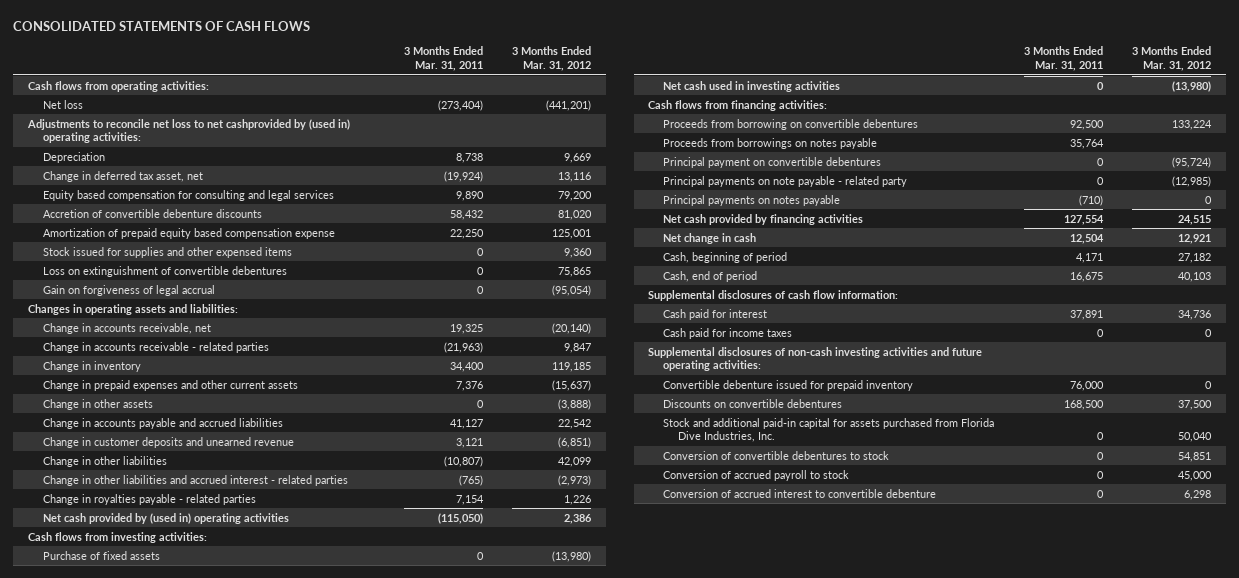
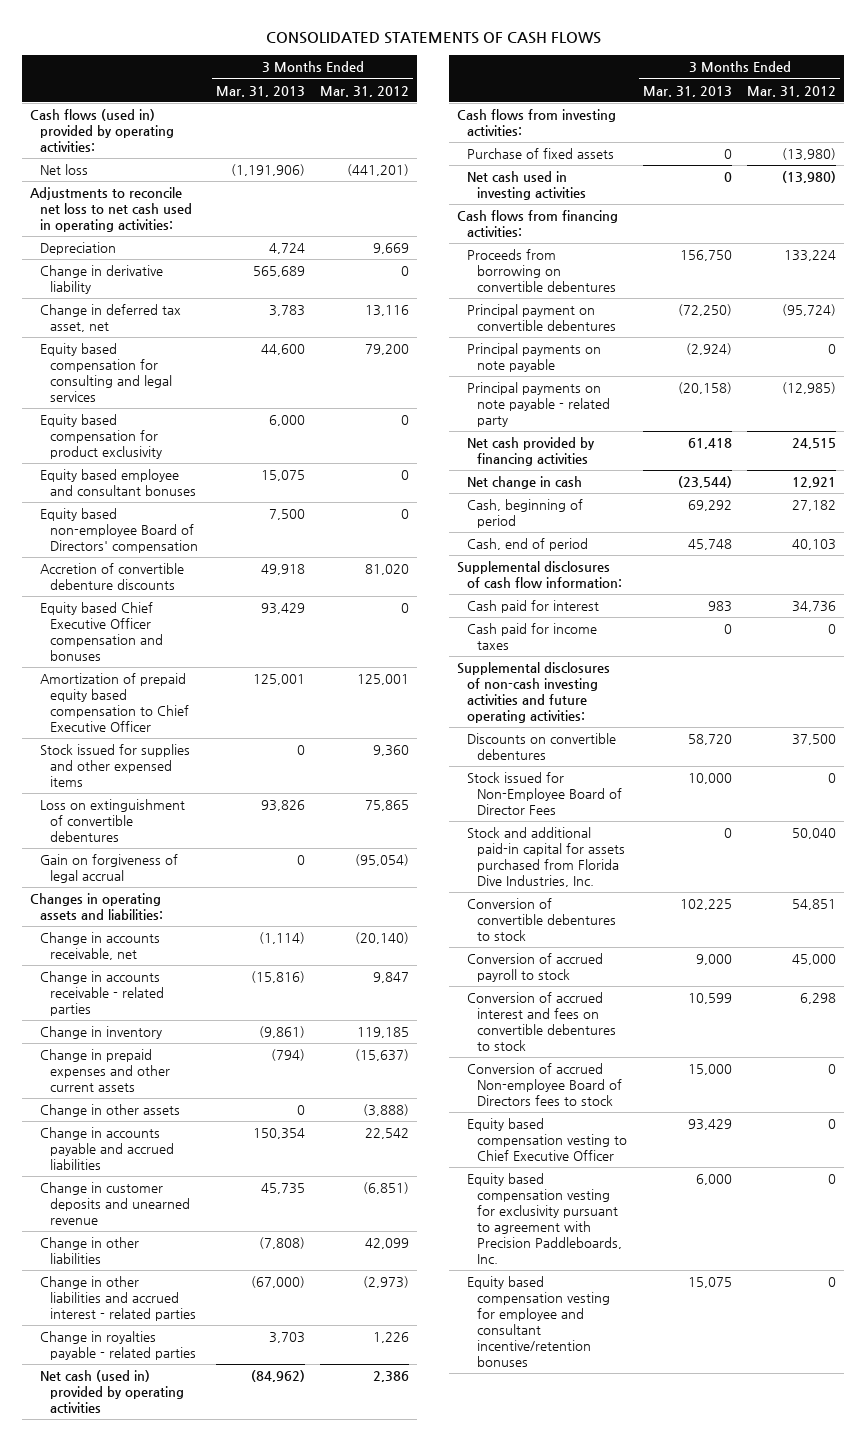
- | 3 Months Ended Mar. 31, 2011 | 3 Months Ended Mar. 31, 2012
+ | 3 Months Ended Mar. 31, 2013 | 3 Months Ended Mar. 31, 2012
- Cash flows from operating activities:
+ Cash flows (used in) provided by operating activities:
- Adjustments to reconcile net loss to net cashprovided by (used in) operating activities:
+ Adjustments to reconcile net loss to net cash used in operating activities:
+ Change in derivative liability | 565,689 | 0
+ Equity based compensation for product exclusivity | 6,000 | 0
+ Equity based employee and consultant bonuses | 15,075 | 0
+ Equity based non-employee Board of Directors' compensation | 7,500 | 0
- Amortization of prepaid equity based compensation expense | 22,250 | 125,001
+ Equity based Chief Executive Officer compensation and bonuses | 93,429 | 0
+ Amortization of prepaid equity based compensation to Chief Executive Officer | 125,001 | 125,001
- Net cash provided by (used in) operating activities | (115,050) | 2,386
+ Net cash (used in) provided by operating activities | (84,962) | 2,386
- Proceeds from borrowings on notes payable | 35,764 |
+ Principal payments on note payable | (2,924) | 0
- Principal payments on notes payable | (710) | 0
- Convertible debenture issued for prepaid inventory | 76,000 | 0
+ Stock issued for Non-Employee Board of Director Fees | 10,000 | 0
- Conversion of accrued interest to convertible debenture | 0 | 6,298
+ Conversion of accrued interest and fees on convertible debentures to stock | 10,599 | 6,298
+ Conversion of accrued Non-employee Board of Directors fees to stock | 15,000 | 0
+ Equity based compensation vesting to Chief Executive Officer | 93,429 | 0
+ Equity based compensation vesting for exclusivity pursuant to agreement with Precision Paddleboards, Inc. | 6,000 | 0
+ Equity based compensation vesting for employee and consultant incentive/retention bonuses | 15,075 | 0

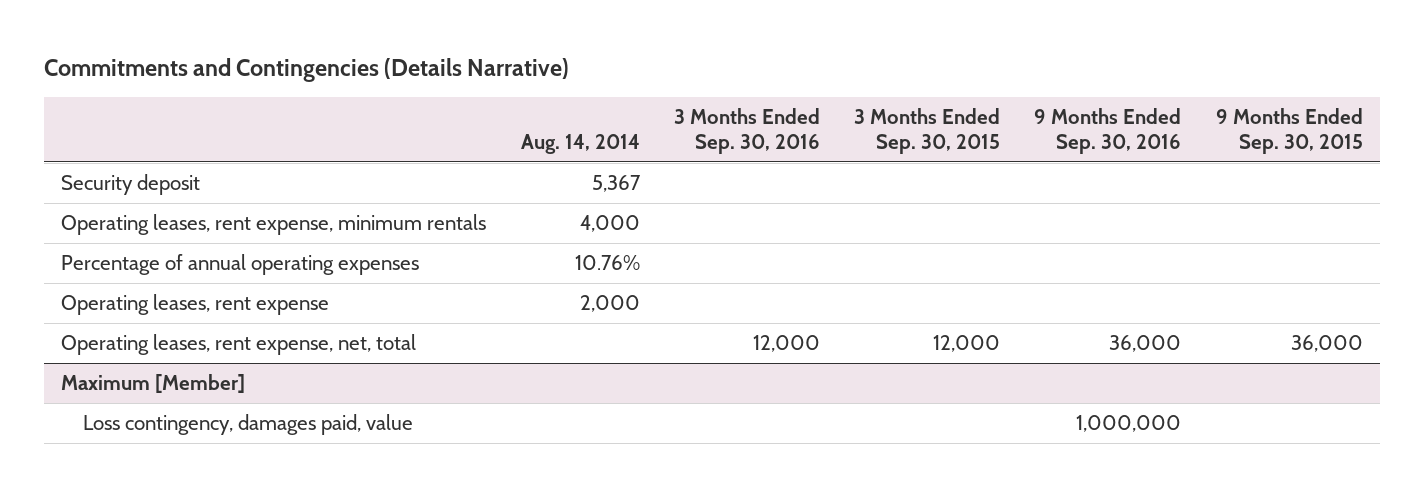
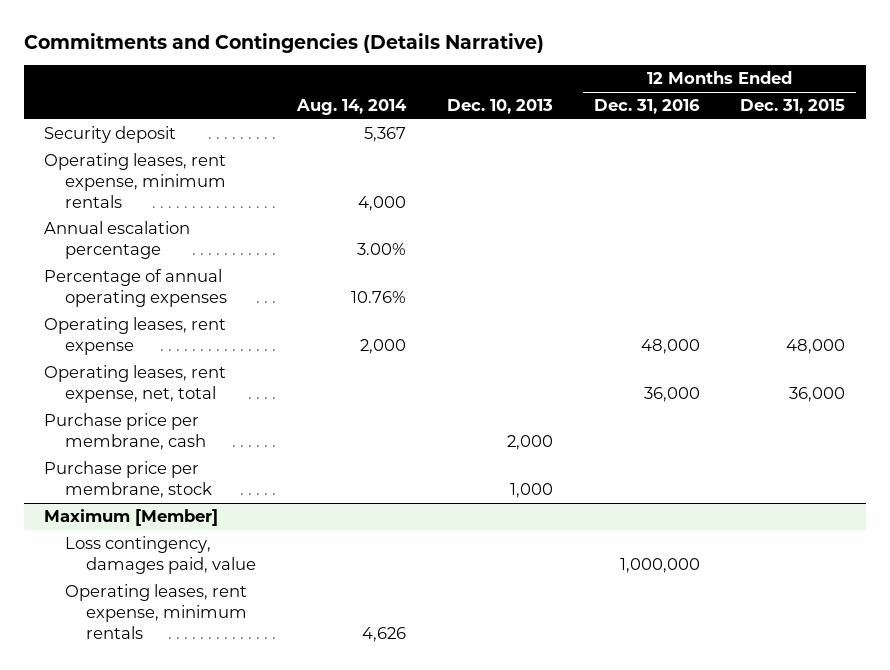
- | Aug. 14, 2014 | 3 Months Ended Sep. 30, 2016 | 3 Months Ended Sep. 30, 2015 | 9 Months Ended Sep. 30, 2016 | 9 Months Ended Sep. 30, 2015
+ | Aug. 14, 2014 | Dec. 10, 2013 | 12 Months Ended Dec. 31, 2016 | 12 Months Ended Dec. 31, 2015
+ Annual escalation percentage | 3.00% | | |
+ Purchase price per membrane, cash | | 2,000 | |
+ Purchase price per membrane, stock | | 1,000 | |
@ Maximum [Member]
+ Operating leases, rent expense, minimum rentals | 4,626 | | |

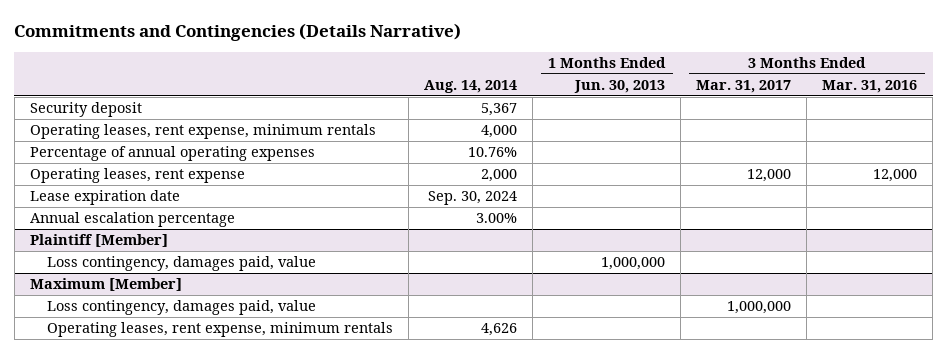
- | Aug. 14, 2014 | Dec. 10, 2013 | 12 Months Ended Dec. 31, 2016 | 12 Months Ended Dec. 31, 2015
+ | Aug. 14, 2014 | 1 Months Ended Jun. 30, 2013 | 3 Months Ended Mar. 31, 2017 | 3 Months Ended Mar. 31, 2016
- Operating leases, rent expense, net, total | | | 36,000 | 36,000
- Purchase price per membrane, cash | | 2,000 | |
- Purchase price per membrane, stock | | 1,000 | |
+ Lease expiration date | Sep. 30, 2024 | | |
moved down: Annual escalation percentage | 3.00% | | |
+ Plaintiff [Member]
+ Loss contingency, damages paid, value | | 1,000,000 | |

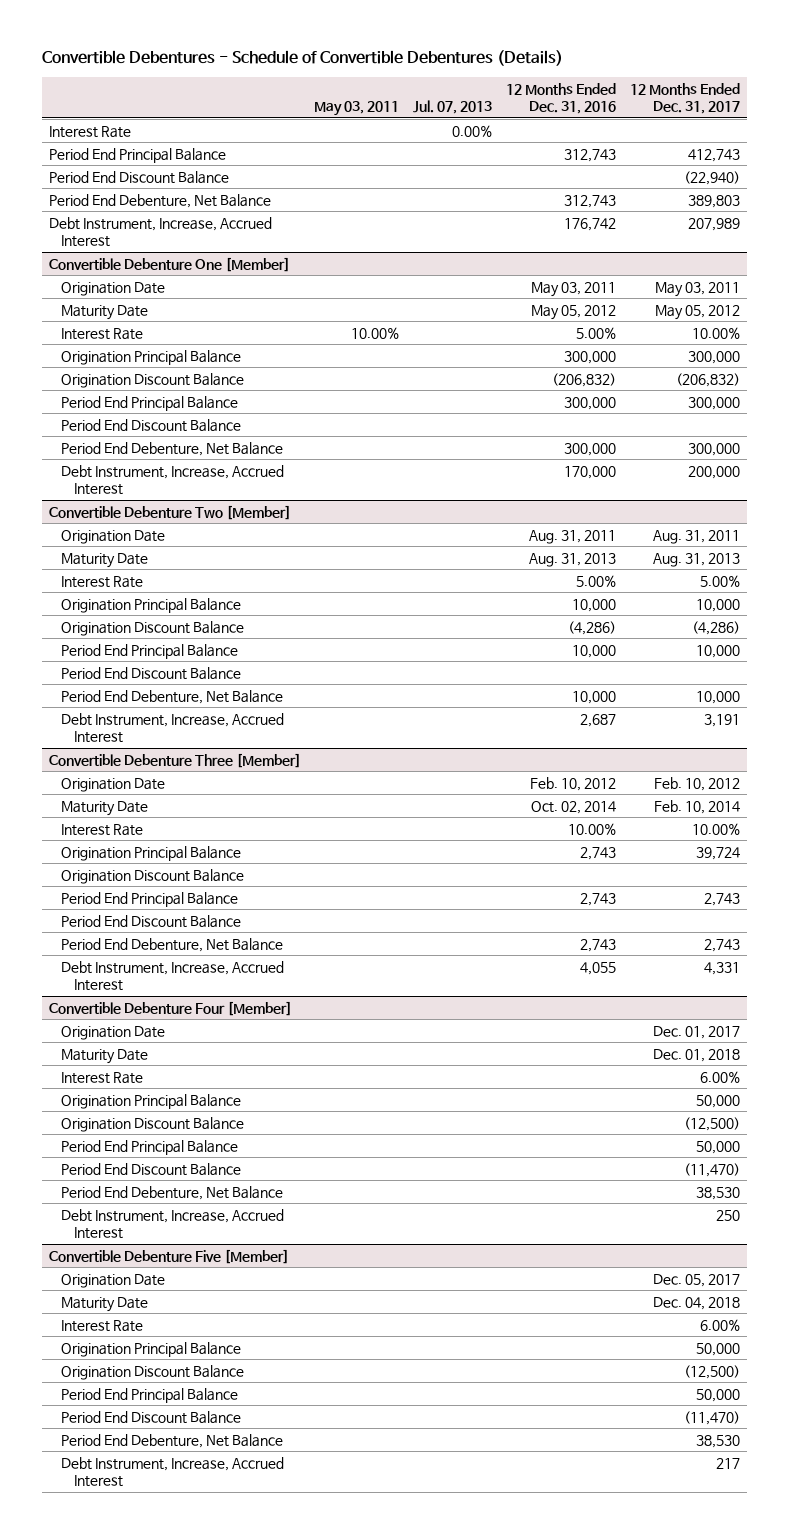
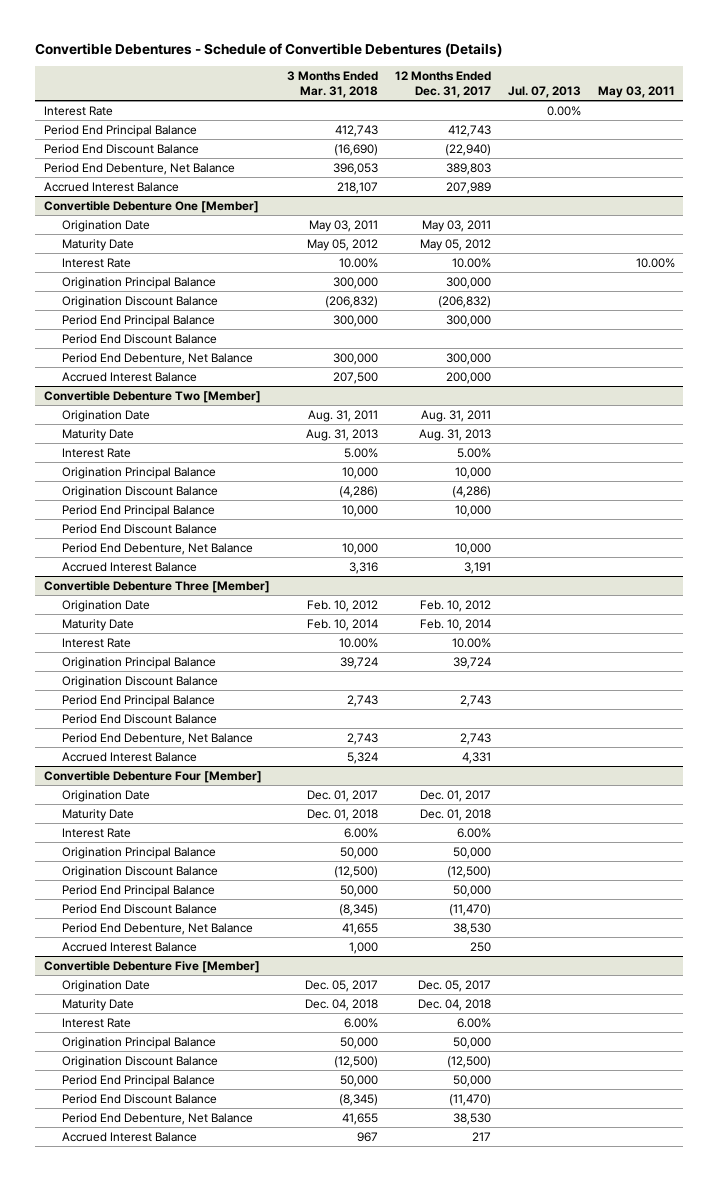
- | May 03, 2011 | Jul. 07, 2013 | 12 Months Ended Dec. 31, 2016 | 12 Months Ended Dec. 31, 2017
+ | 3 Months Ended Mar. 31, 2018 | 12 Months Ended Dec. 31, 2017 | Jul. 07, 2013 | May 03, 2011
- Debt Instrument, Increase, Accrued Interest | | | 176,742 | 207,989
+ Accrued Interest Balance | 218,107 | 207,989 | |
@ Convertible Debenture One [Member]
- Debt Instrument, Increase, Accrued Interest | | | 170,000 | 200,000
+ Accrued Interest Balance | 207,500 | 200,000 | |
@ Convertible Debenture Two [Member]
- Debt Instrument, Increase, Accrued Interest | | | 2,687 | 3,191
+ Accrued Interest Balance | 3,316 | 3,191 | |
@ Convertible Debenture Three [Member]
- Debt Instrument, Increase, Accrued Interest | | | 4,055 | 4,331
+ Accrued Interest Balance | 5,324 | 4,331 | |
@ Convertible Debenture Four [Member]
- Debt Instrument, Increase, Accrued Interest | | | | 250
+ Accrued Interest Balance | 1,000 | 250 | |
@ Convertible Debenture Five [Member]
- Debt Instrument, Increase, Accrued Interest | | | | 217
+ Accrued Interest Balance | 967 | 217 | |

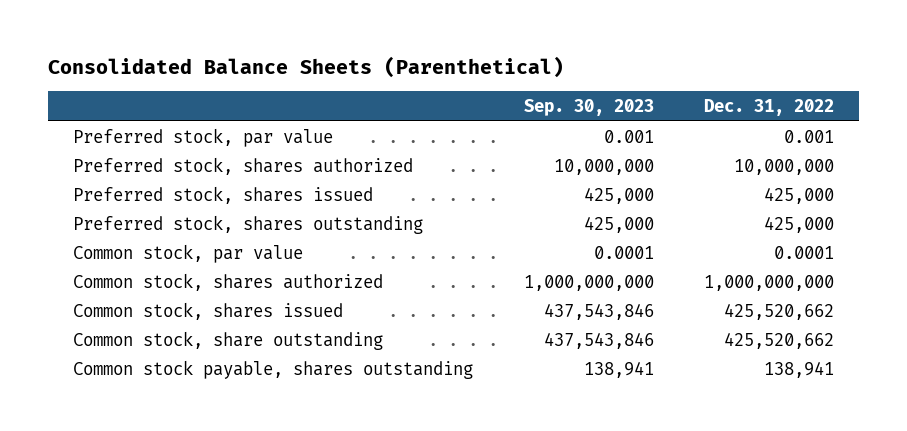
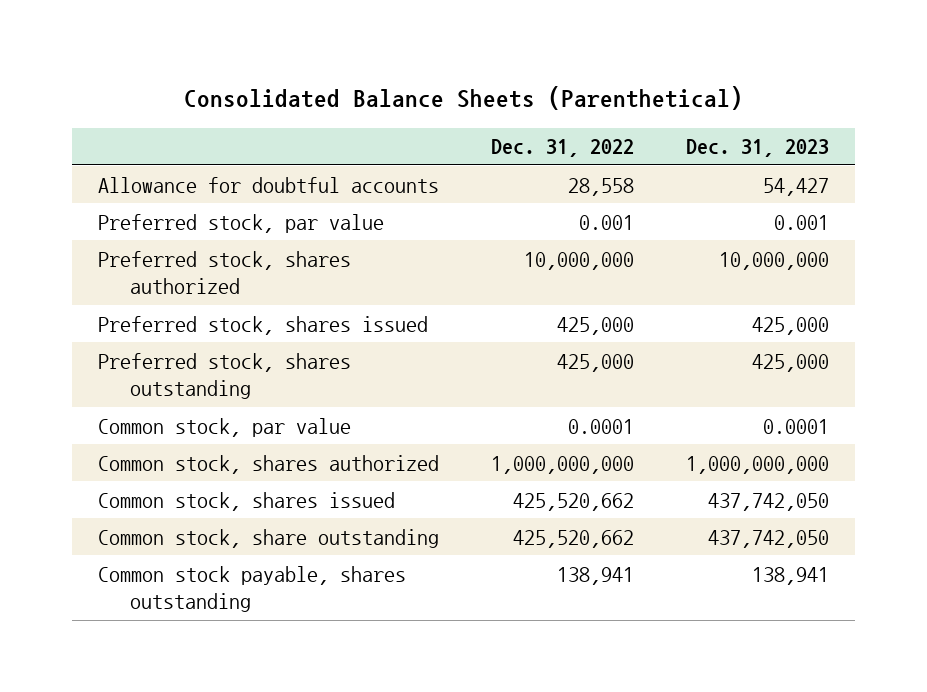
- | Sep. 30, 2023 | Dec. 31, 2022
+ | Dec. 31, 2022 | Dec. 31, 2023
+ Allowance for doubtful accounts | 28,558 | 54,427

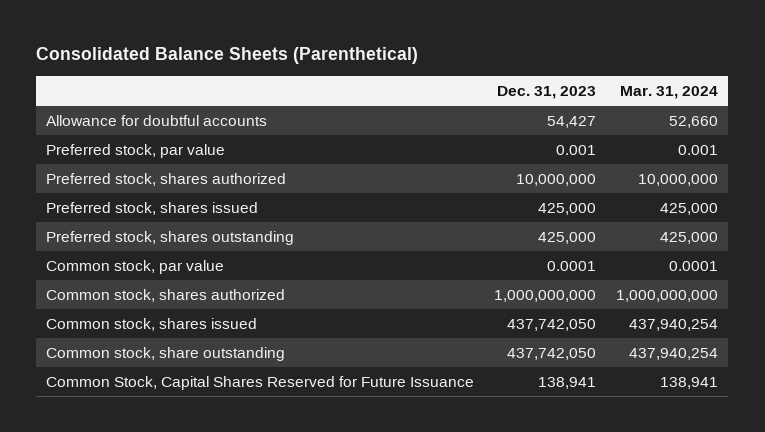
- | Dec. 31, 2022 | Dec. 31, 2023
+ | Dec. 31, 2023 | Mar. 31, 2024
- Common stock payable, shares outstanding | 138,941 | 138,941
+ Common Stock, Capital Shares Reserved for Future Issuance | 138,941 | 138,941

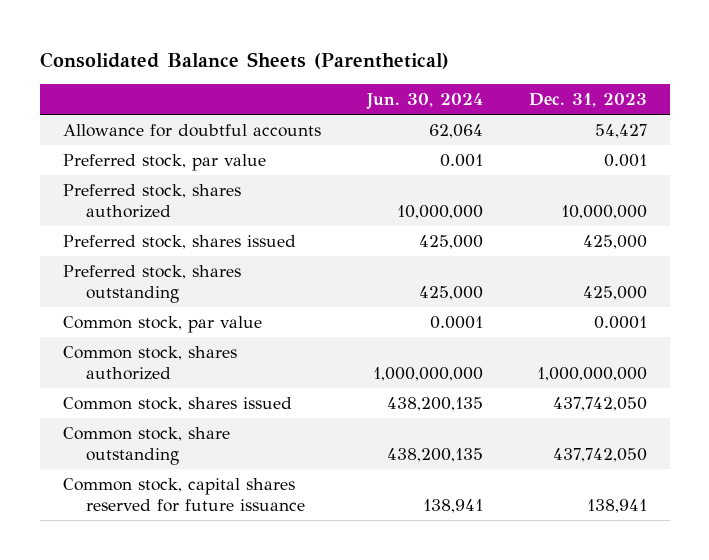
- | Dec. 31, 2023 | Mar. 31, 2024
+ | Jun. 30, 2024 | Dec. 31, 2023
- Common Stock, Capital Shares Reserved for Future Issuance | 138,941 | 138,941
+ Common stock, capital shares reserved for future issuance | 138,941 | 138,941

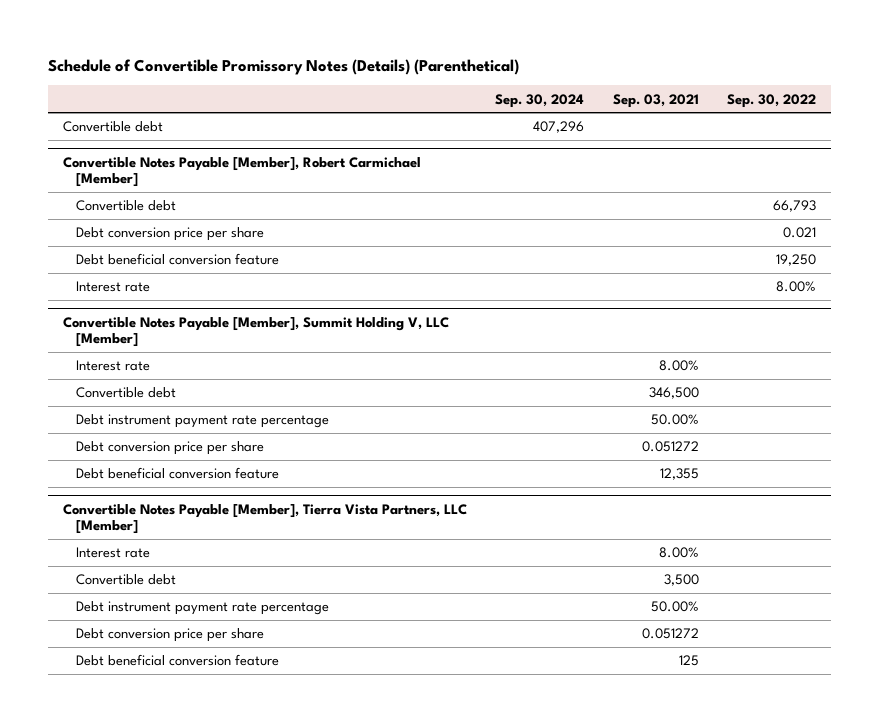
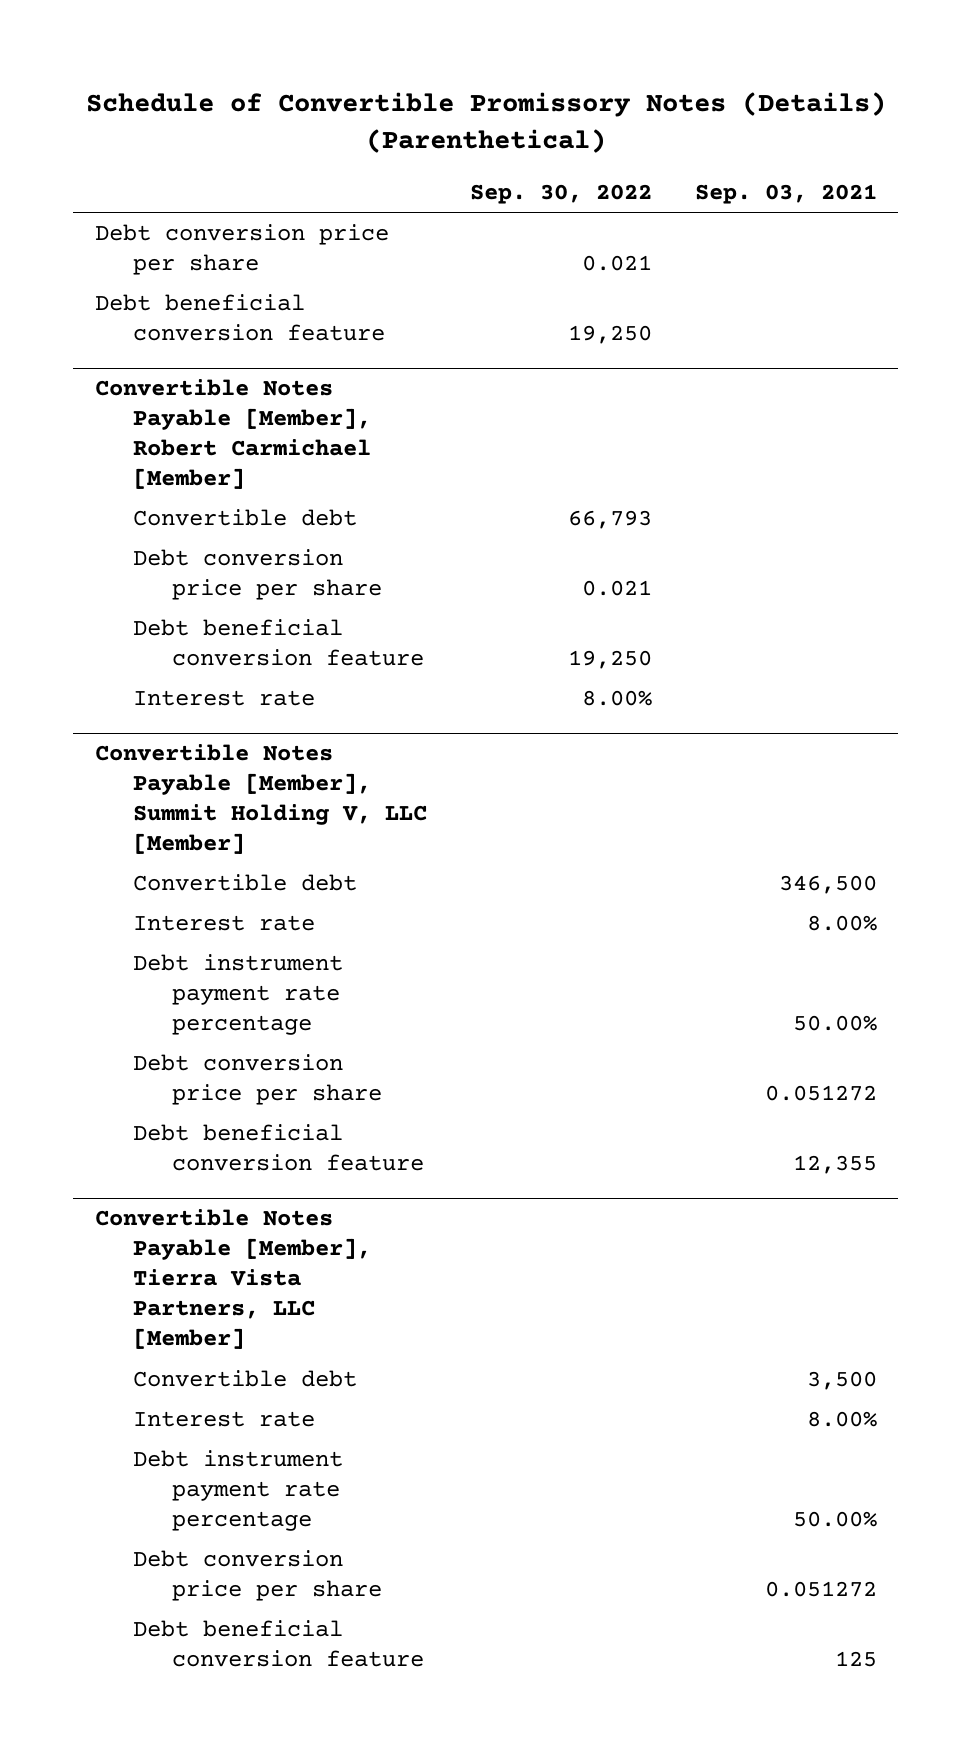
- | Sep. 30, 2024 | Sep. 03, 2021 | Sep. 30, 2022
+ | Sep. 30, 2022 | Sep. 03, 2021
- Convertible debt | 407,296 | |
+ Debt conversion price per share | 0.021 |
+ Debt beneficial conversion feature | 19,250 |
@ Convertible Notes Payable [Member], Summit Holding V, LLC [Member]
moved down: Interest rate | | 8.00%
@ Convertible Notes Payable [Member], Tierra Vista Partners, LLC [Member]
moved down: Interest rate | | 8.00%

